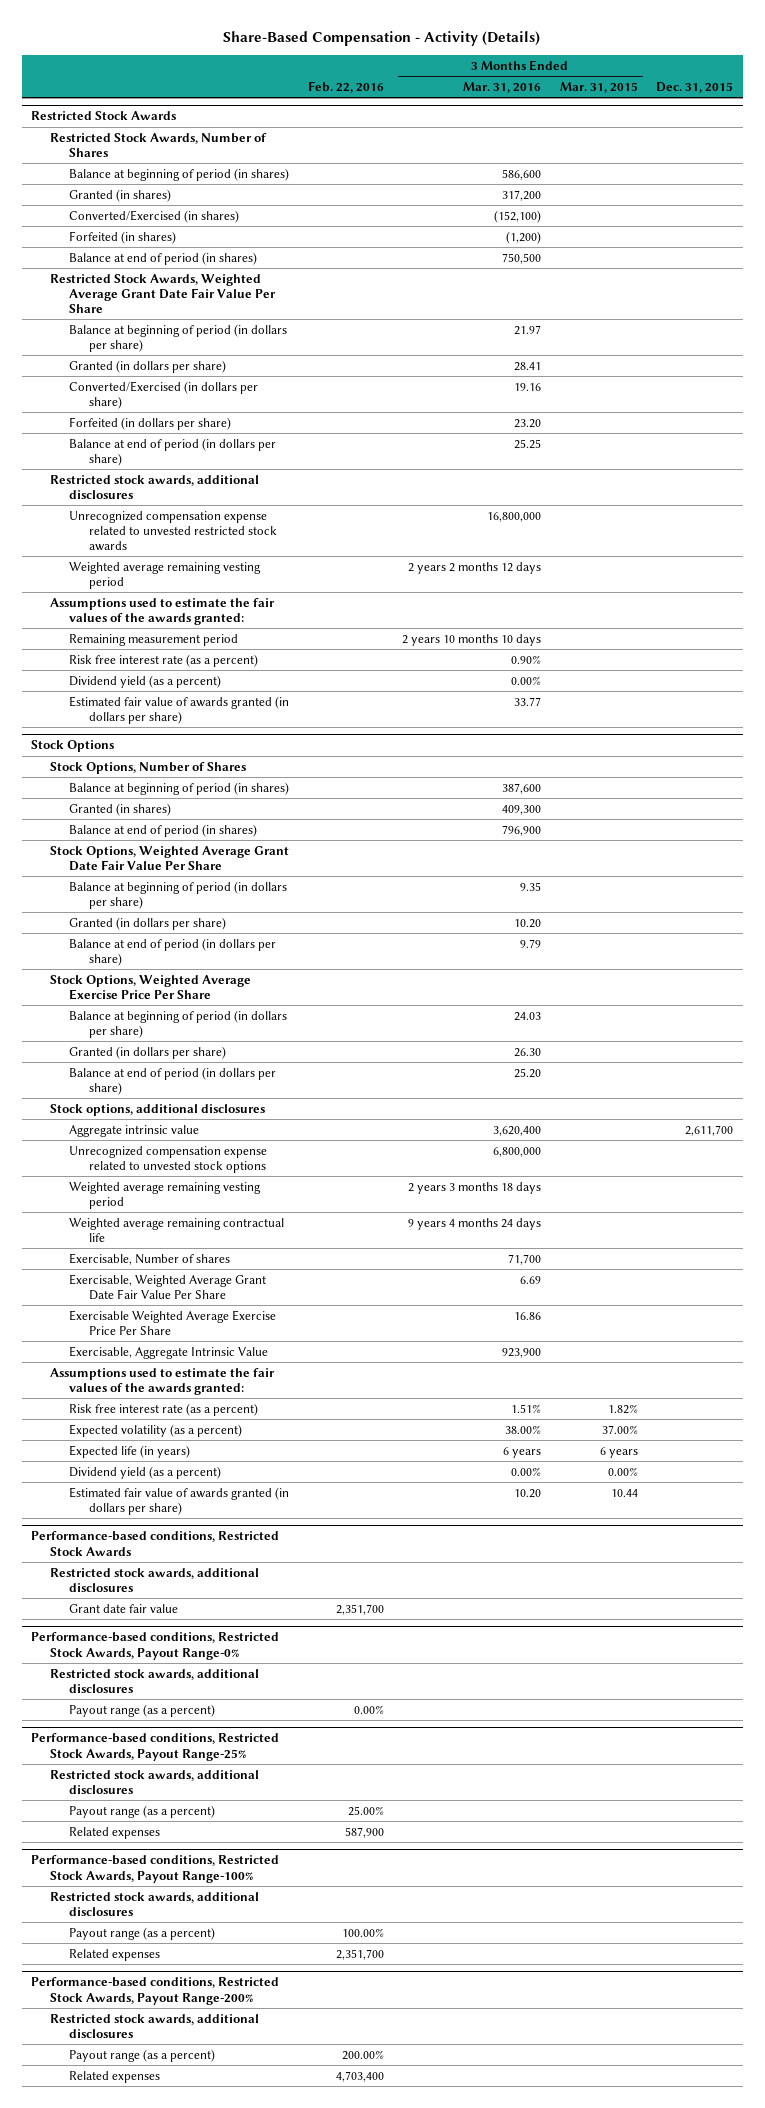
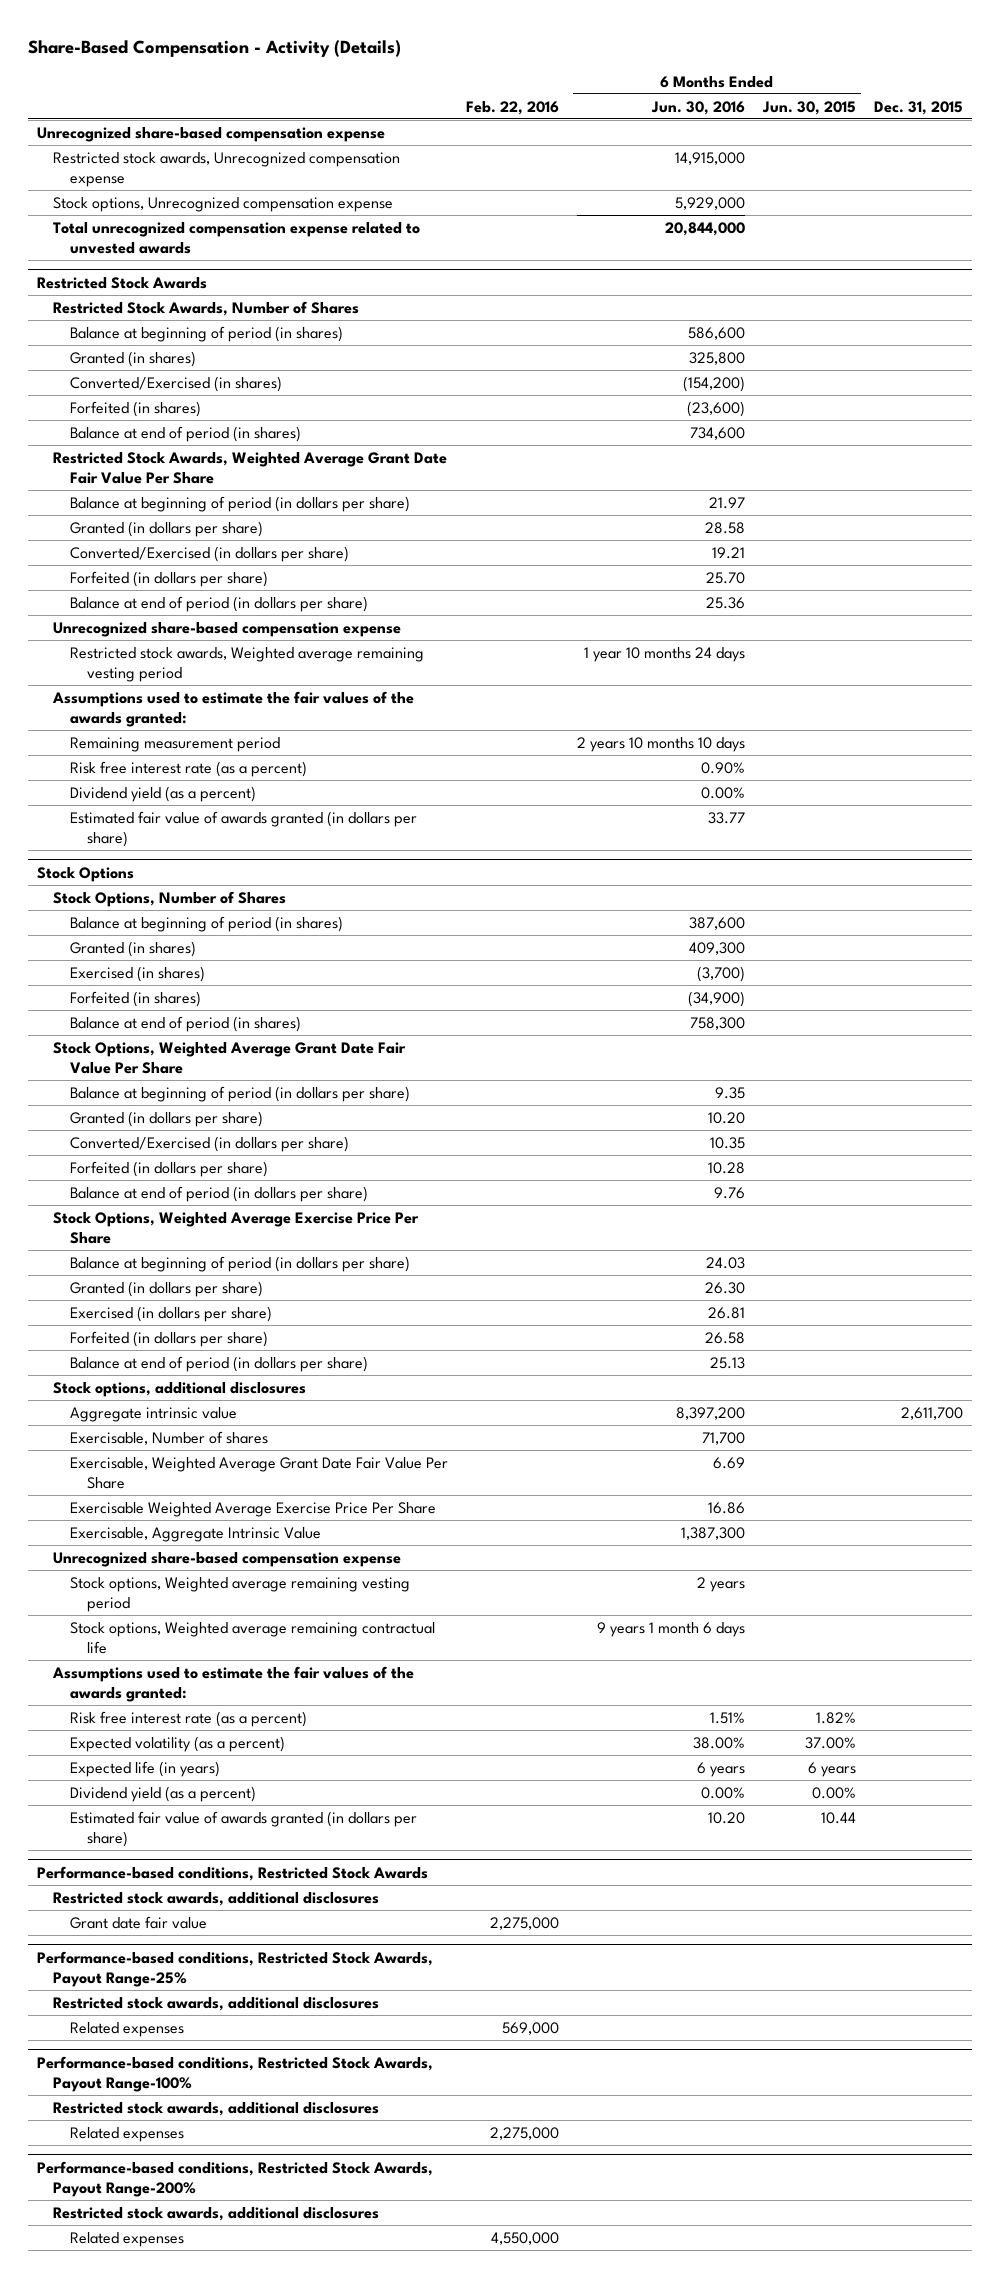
- | Feb. 22, 2016 | 3 Months Ended Mar. 31, 2016 | 3 Months Ended Mar. 31, 2015 | Dec. 31, 2015
+ | Feb. 22, 2016 | 6 Months Ended Jun. 30, 2016 | 6 Months Ended Jun. 30, 2015 | Dec. 31, 2015
+ Unrecognized share-based compensation expense
+ Restricted stock awards, Unrecognized compensation expense | | 14,915,000 | |
+ Stock options, Unrecognized compensation expense | | 5,929,000 | |
+ Total unrecognized compensation expense related to unvested awards | | 20,844,000 | |
@ Restricted Stock Awards
- Restricted stock awards, additional disclosures
- Unrecognized compensation expense related to unvested restricted stock awards | | 16,800,000 | |
- Weighted average remaining vesting period | | 2 years 2 months 12 days | |
+ Unrecognized share-based compensation expense
+ Restricted stock awards, Weighted average remaining vesting period | | 1 year 10 months 24 days | |
@ Stock Options
+ Exercised (in shares) | | (3,700) | |
+ Forfeited (in shares) | | (34,900) | |
+ Converted/Exercised (in dollars per share) | | 10.35 | |
+ Forfeited (in dollars per share) | | 10.28 | |
+ Exercised (in dollars per share) | | 26.81 | |
+ Forfeited (in dollars per share) | | 26.58 | |
- Unrecognized compensation expense related to unvested stock options | | 6,800,000 | |
- Weighted average remaining vesting period | | 2 years 3 months 18 days | |
- Weighted average remaining contractual life | | 9 years 4 months 24 days | |
+ Unrecognized share-based compensation expense
+ Stock options, Weighted average remaining vesting period | | 2 years | |
+ Stock options, Weighted average remaining contractual life | | 9 years 1 month 6 days | |
@ Performance-based conditions, Restricted Stock Awards
- Grant date fair value | 2,351,700 | | |
- Performance-based conditions, Restricted Stock Awards, Payout Range-0%
- Restricted stock awards, additional disclosures
- Payout range (as a percent) | 0.00% | | |
@ Performance-based conditions, Restricted Stock Awards
+ Grant date fair value | 2,275,000 | | |
@ Performance-based conditions, Restricted Stock Awards, Payout Range-25%
- Payout range (as a percent) | 25.00% | | |
- Related expenses | 587,900 | | |
+ Related expenses | 569,000 | | |
@ Performance-based conditions, Restricted Stock Awards, Payout Range-100%
- Payout range (as a percent) | 100.00% | | |
- Related expenses | 2,351,700 | | |
+ Related expenses | 2,275,000 | | |
@ Performance-based conditions, Restricted Stock Awards, Payout Range-200%
- Payout range (as a percent) | 200.00% | | |
- Related expenses | 4,703,400 | | |
+ Related expenses | 4,550,000 | | |

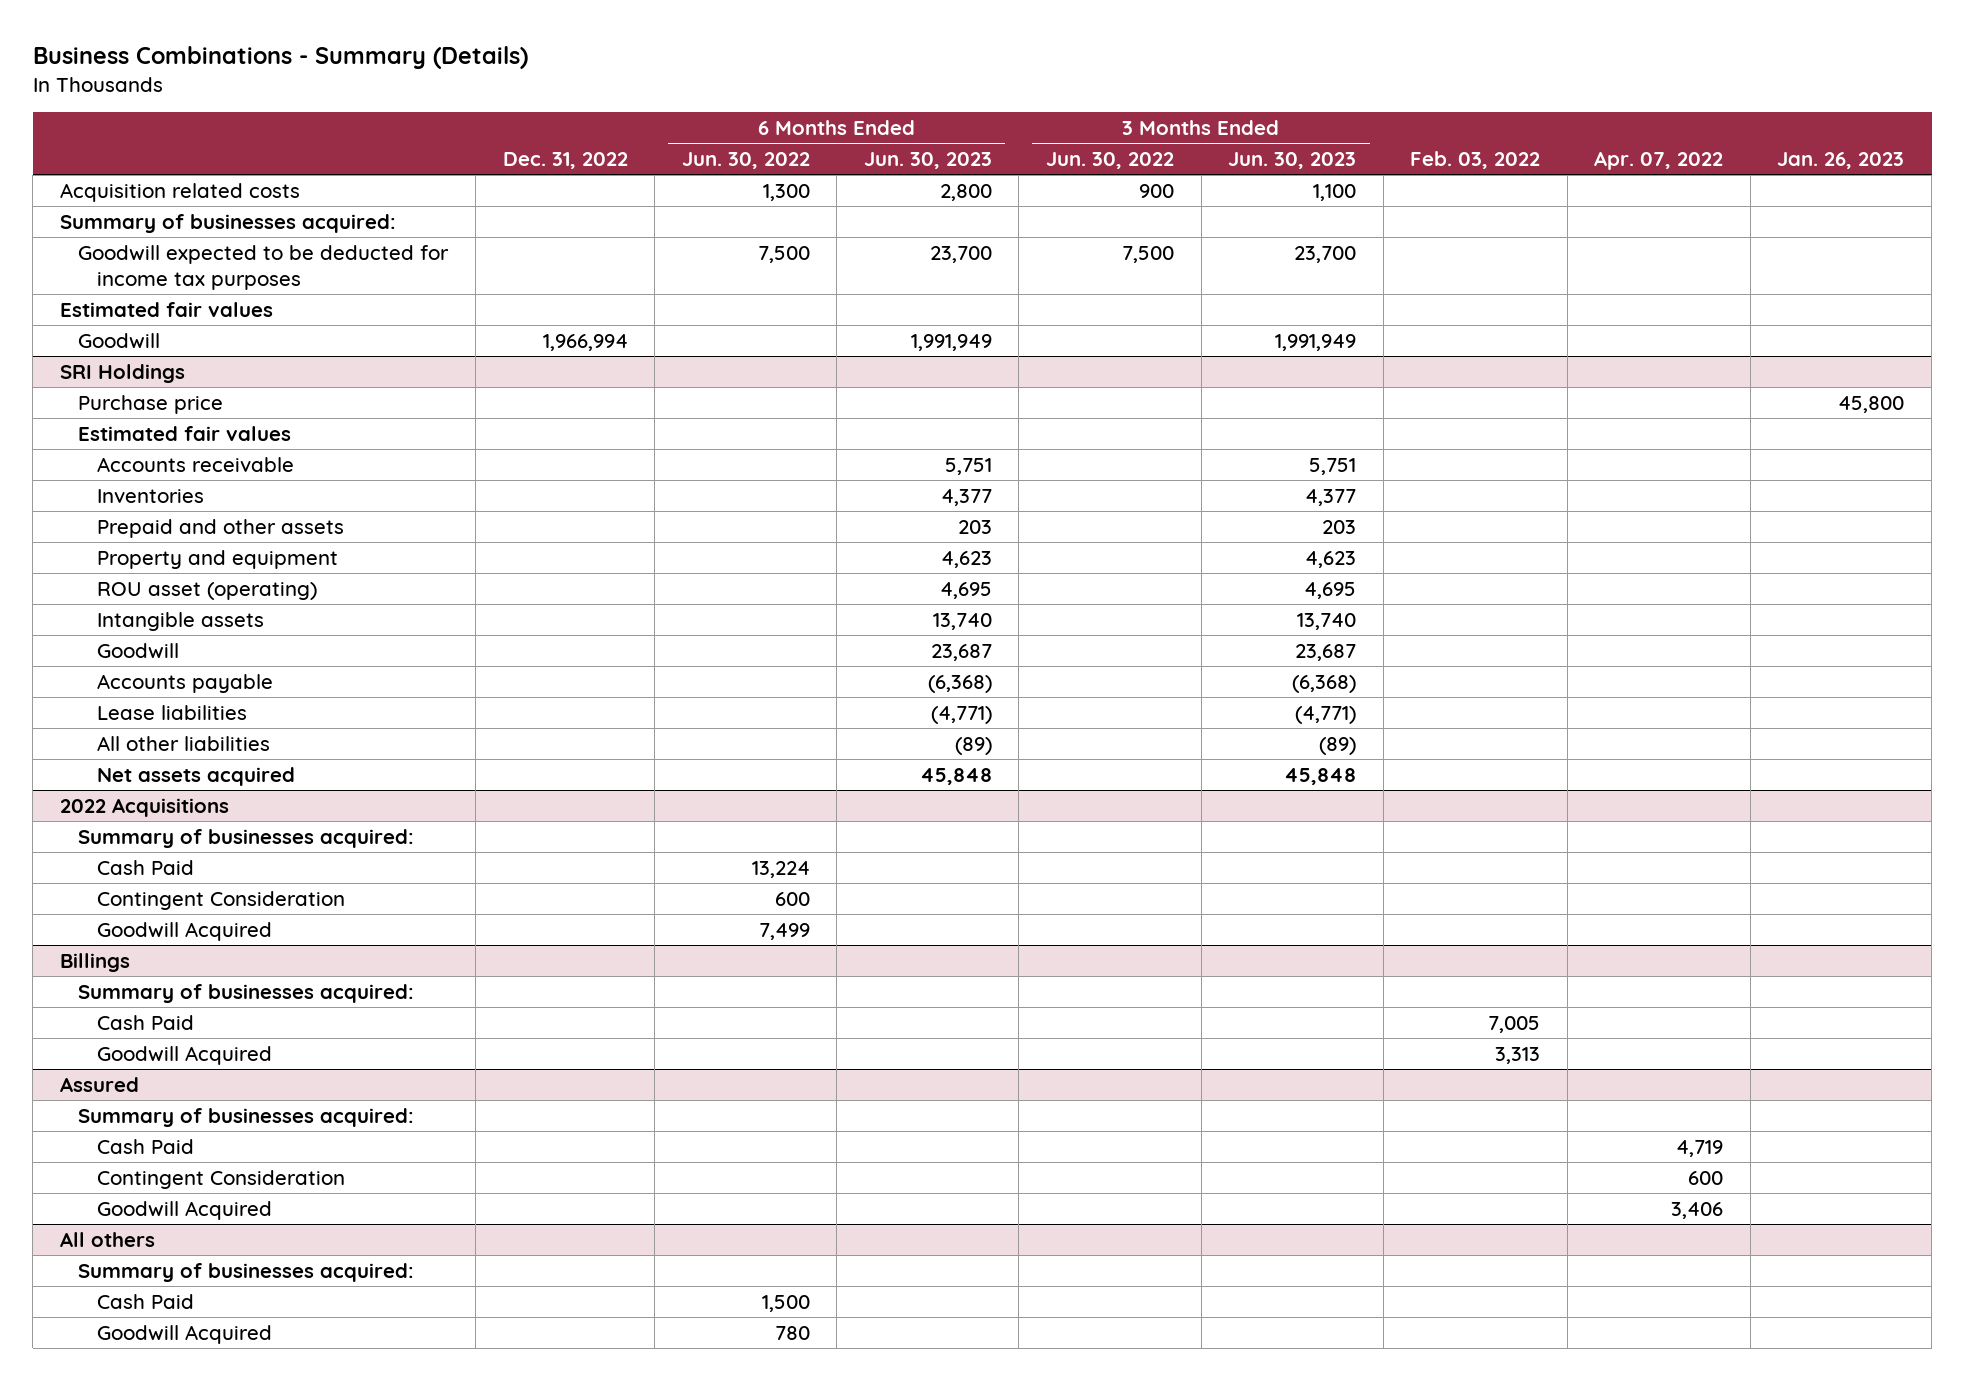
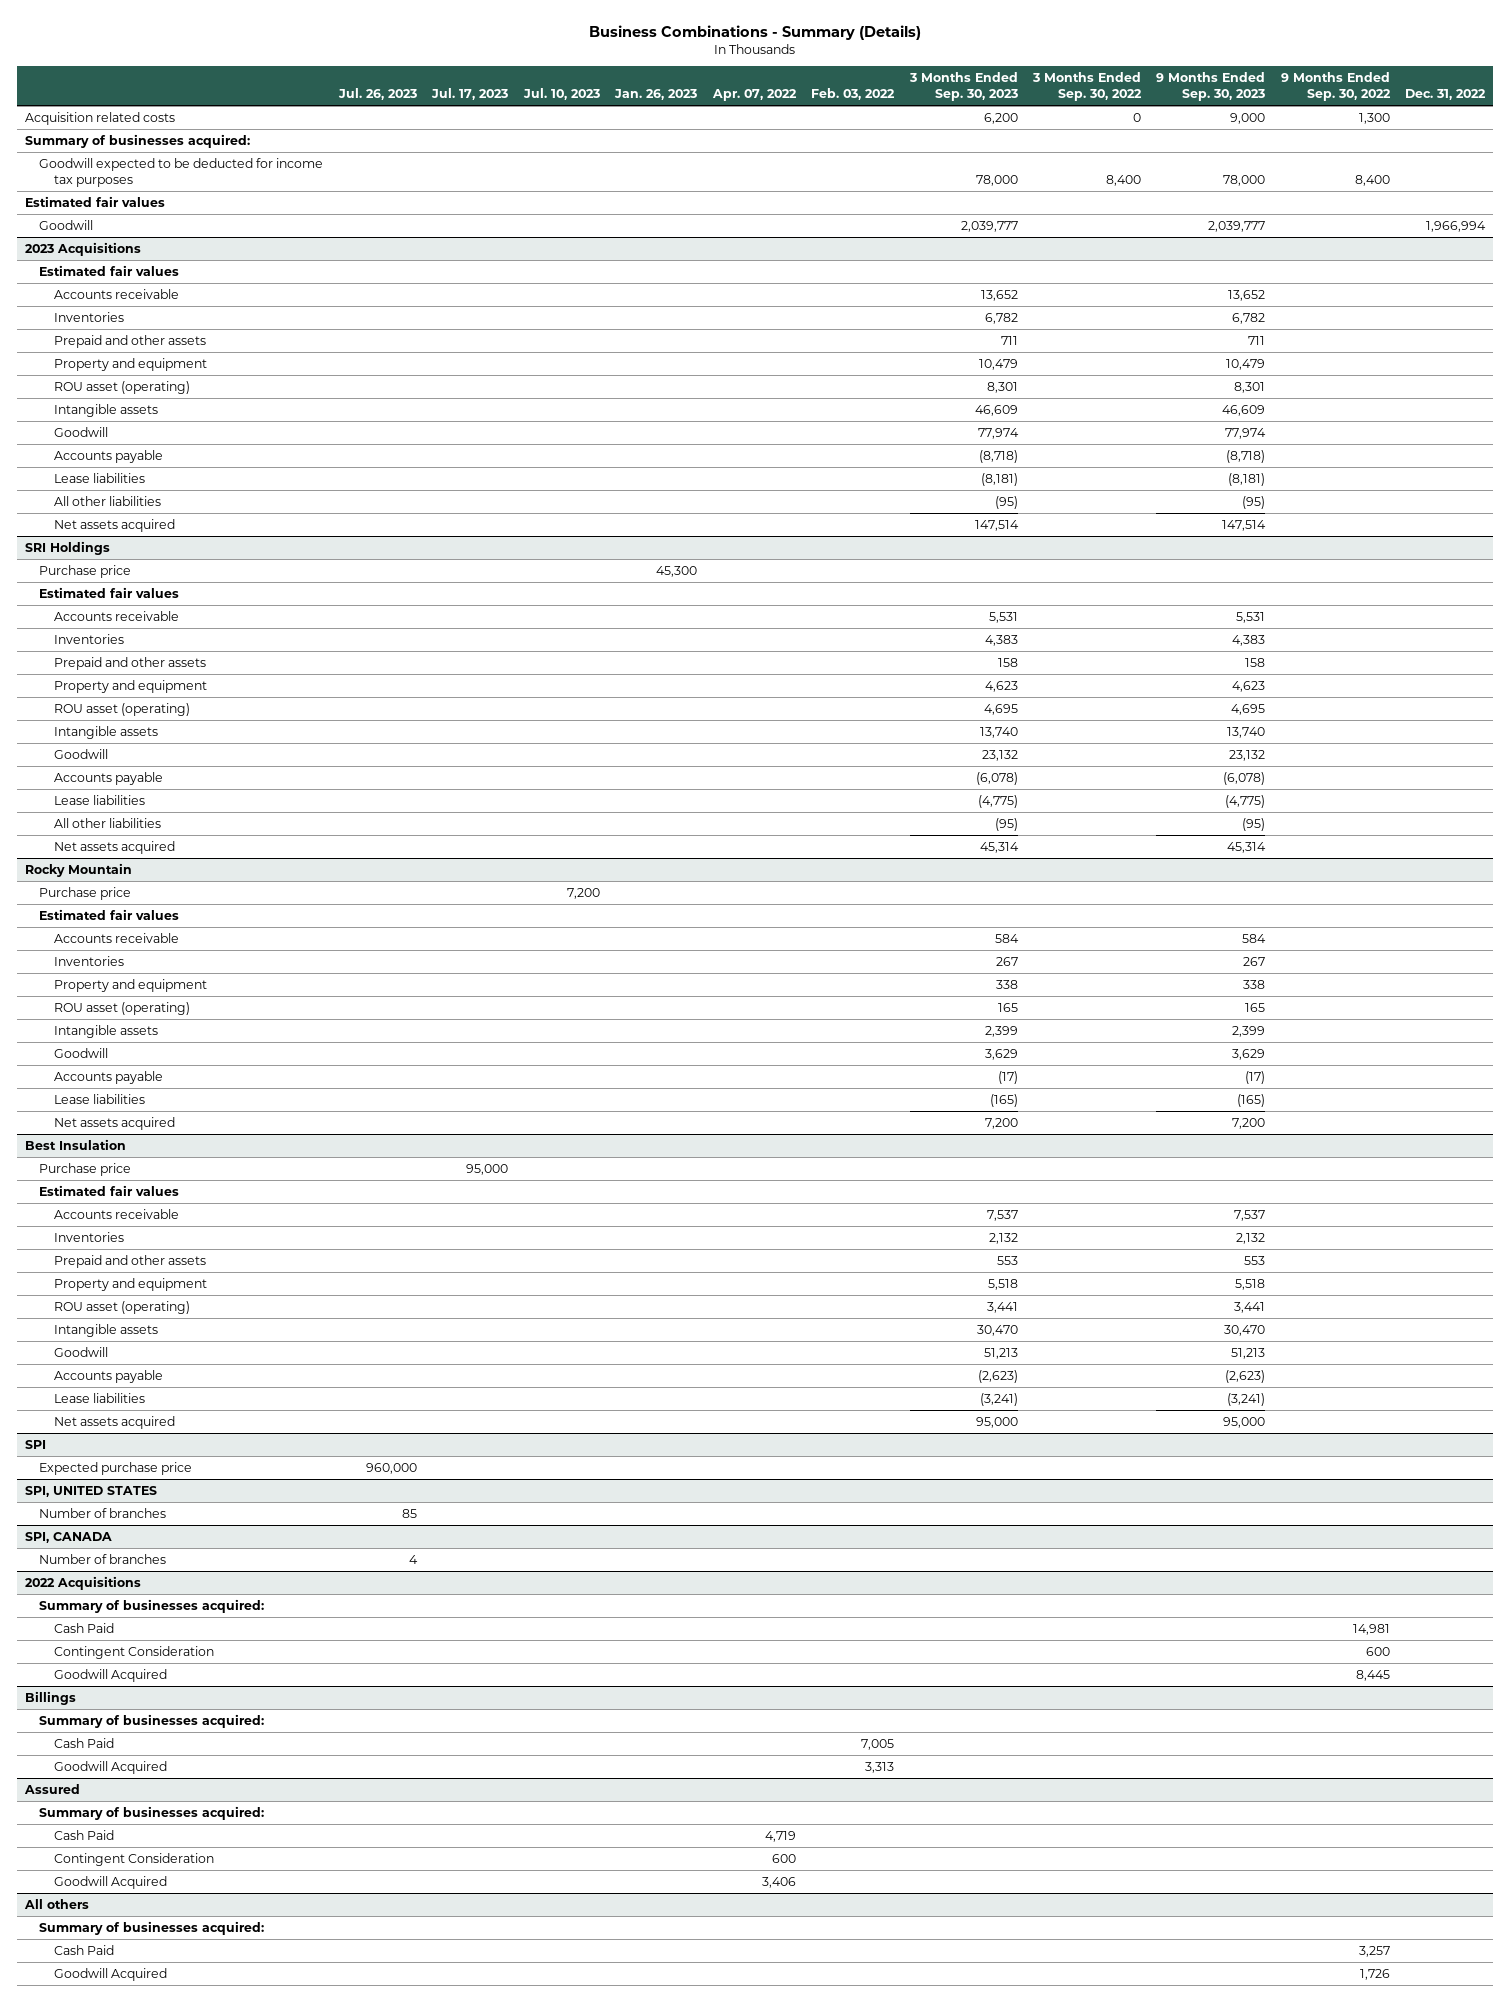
- | Dec. 31, 2022 | 6 Months Ended Jun. 30, 2022 | 6 Months Ended Jun. 30, 2023 | 3 Months Ended Jun. 30, 2022 | 3 Months Ended Jun. 30, 2023 | Feb. 03, 2022 | Apr. 07, 2022 | Jan. 26, 2023
+ | Jul. 26, 2023 | Jul. 17, 2023 | Jul. 10, 2023 | Jan. 26, 2023 | Apr. 07, 2022 | Feb. 03, 2022 | 3 Months Ended Sep. 30, 2023 | 3 Months Ended Sep. 30, 2022 | 9 Months Ended Sep. 30, 2023 | 9 Months Ended Sep. 30, 2022 | Dec. 31, 2022
+ 2023 Acquisitions
+ Estimated fair values
+ Accounts receivable | | | | | | | 13,652 | | 13,652 | |
+ Inventories | | | | | | | 6,782 | | 6,782 | |
+ Prepaid and other assets | | | | | | | 711 | | 711 | |
+ Property and equipment | | | | | | | 10,479 | | 10,479 | |
+ ROU asset (operating) | | | | | | | 8,301 | | 8,301 | |
+ Intangible assets | | | | | | | 46,609 | | 46,609 | |
+ Goodwill | | | | | | | 77,974 | | 77,974 | |
+ Accounts payable | | | | | | | (8,718) | | (8,718) | |
+ Lease liabilities | | | | | | | (8,181) | | (8,181) | |
+ All other liabilities | | | | | | | (95) | | (95) | |
+ Net assets acquired | | | | | | | 147,514 | | 147,514 | |
@ SRI Holdings
- Purchase price | | | | | | | | 45,800
+ Purchase price | | | | 45,300 | | | | | | |
+ Rocky Mountain
+ Purchase price | | | 7,200 | | | | | | | |
+ Estimated fair values
+ Accounts receivable | | | | | | | 584 | | 584 | |
+ Inventories | | | | | | | 267 | | 267 | |
+ Property and equipment | | | | | | | 338 | | 338 | |
+ ROU asset (operating) | | | | | | | 165 | | 165 | |
+ Intangible assets | | | | | | | 2,399 | | 2,399 | |
+ Goodwill | | | | | | | 3,629 | | 3,629 | |
+ Accounts payable | | | | | | | (17) | | (17) | |
+ Lease liabilities | | | | | | | (165) | | (165) | |
+ Net assets acquired | | | | | | | 7,200 | | 7,200 | |
+ Best Insulation
+ Purchase price | | 95,000 | | | | | | | | |
+ Estimated fair values
+ Accounts receivable | | | | | | | 7,537 | | 7,537 | |
+ Inventories | | | | | | | 2,132 | | 2,132 | |
+ Prepaid and other assets | | | | | | | 553 | | 553 | |
+ Property and equipment | | | | | | | 5,518 | | 5,518 | |
+ ROU asset (operating) | | | | | | | 3,441 | | 3,441 | |
+ Intangible assets | | | | | | | 30,470 | | 30,470 | |
+ Goodwill | | | | | | | 51,213 | | 51,213 | |
+ Accounts payable | | | | | | | (2,623) | | (2,623) | |
+ Lease liabilities | | | | | | | (3,241) | | (3,241) | |
+ Net assets acquired | | | | | | | 95,000 | | 95,000 | |
+ SPI
+ Expected purchase price | 960,000 | | | | | | | | | |
+ SPI, UNITED STATES
+ Number of branches | 85 | | | | | | | | | |
+ SPI, CANADA
+ Number of branches | 4 | | | | | | | | | |

